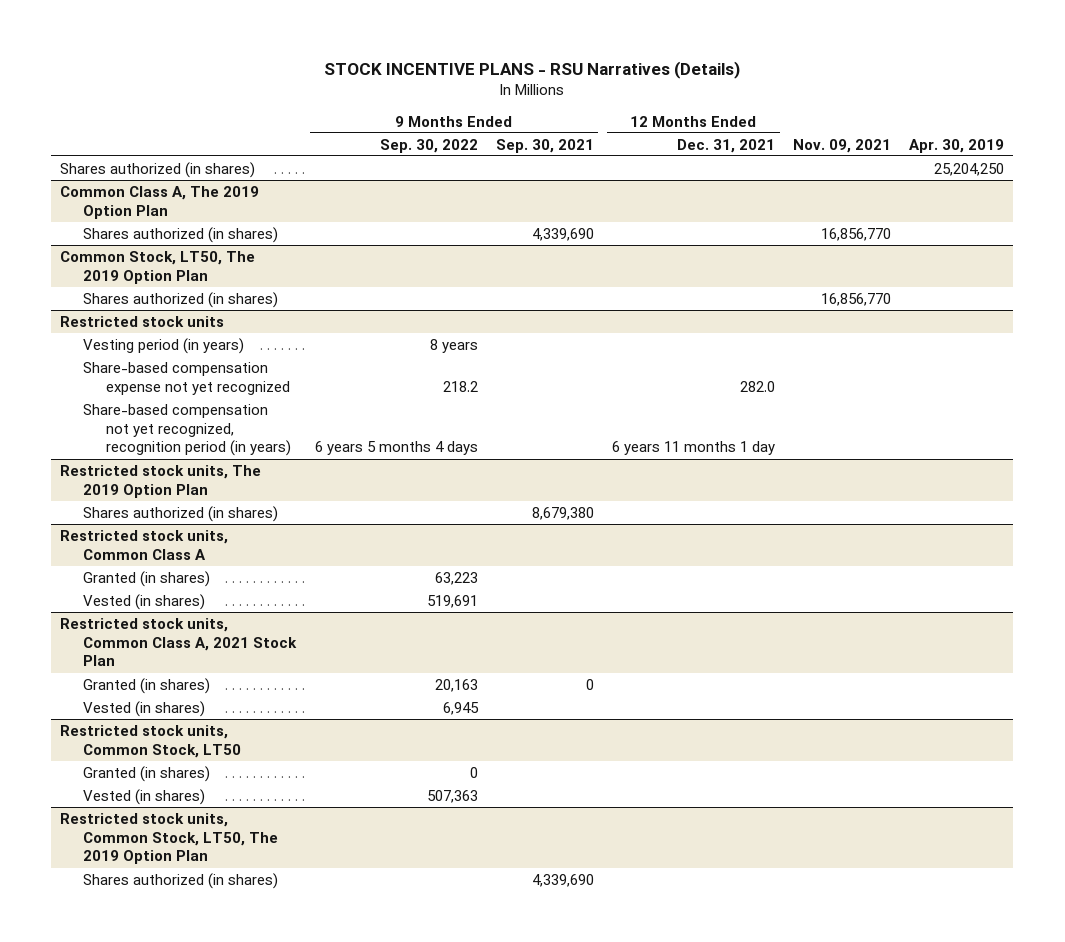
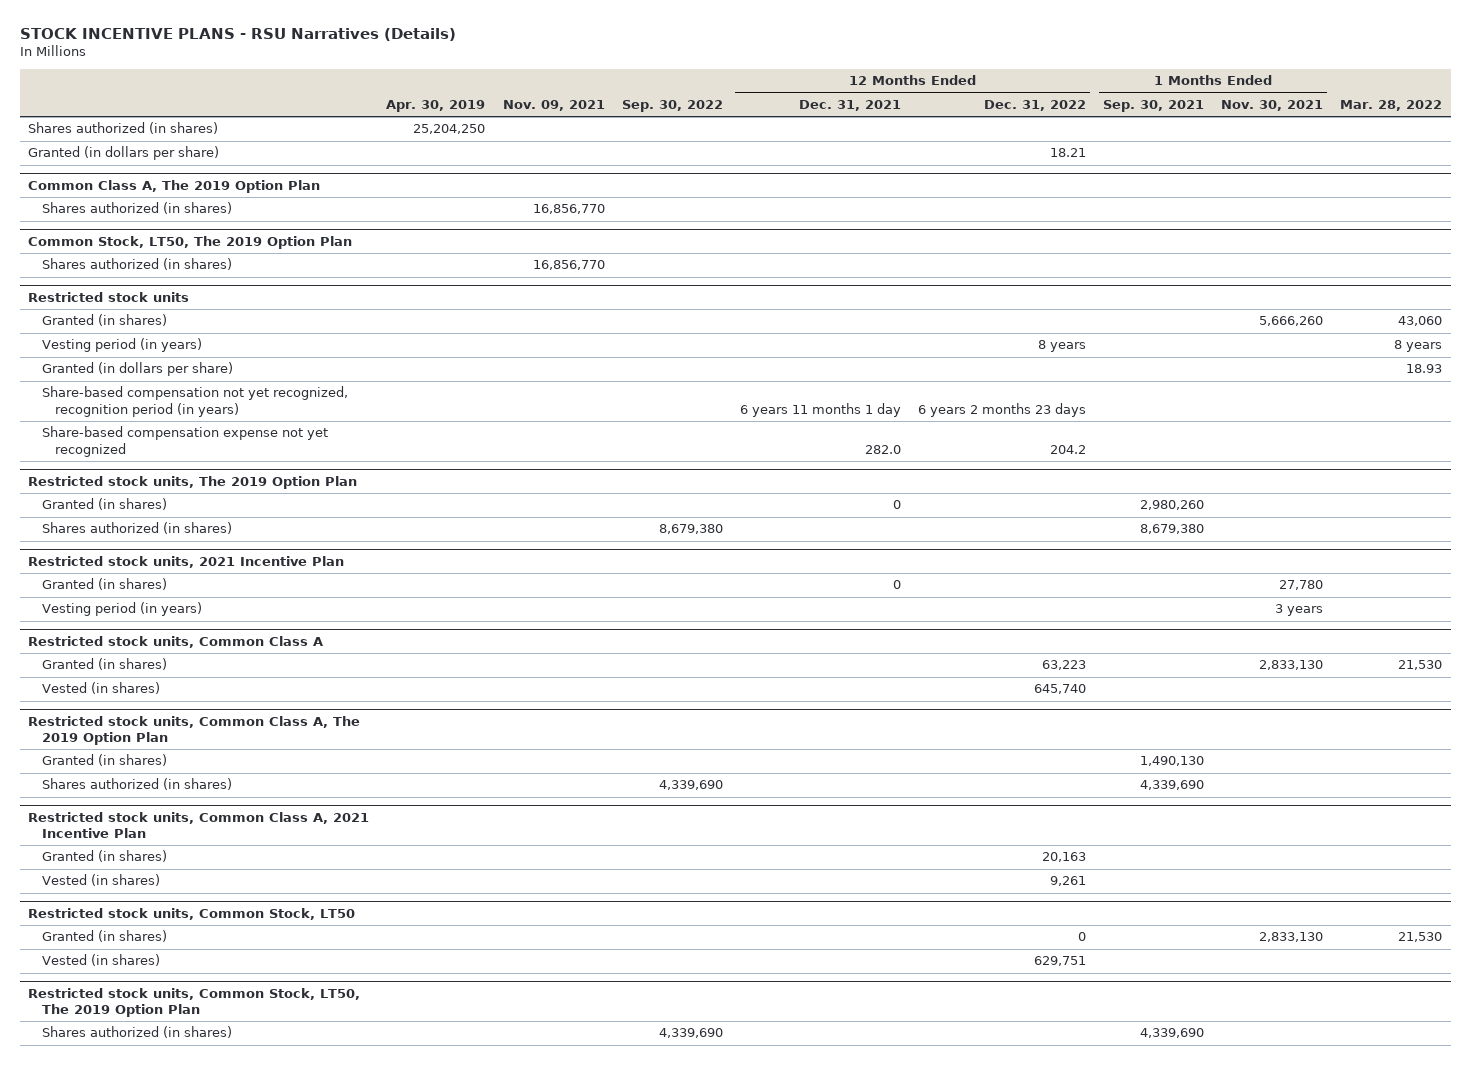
- | 9 Months Ended Sep. 30, 2022 | 9 Months Ended Sep. 30, 2021 | 12 Months Ended Dec. 31, 2021 | Nov. 09, 2021 | Apr. 30, 2019
+ | Apr. 30, 2019 | Nov. 09, 2021 | Sep. 30, 2022 | 12 Months Ended Dec. 31, 2021 | 12 Months Ended Dec. 31, 2022 | 1 Months Ended Sep. 30, 2021 | 1 Months Ended Nov. 30, 2021 | Mar. 28, 2022
+ Granted (in dollars per share) | | | | | 18.21 | | |
@ Restricted stock units
+ Granted (in shares) | | | | | | | 5,666,260 | 43,060
+ Granted (in dollars per share) | | | | | | | | 18.93
moved down: Share-based compensation expense not yet recognized | | | | 282.0 | 204.2 | | |
@ Restricted stock units, The 2019 Option Plan
+ Granted (in shares) | | | | 0 | | 2,980,260 | |
+ Restricted stock units, 2021 Incentive Plan
+ Granted (in shares) | | | | 0 | | | 27,780 |
+ Vesting period (in years) | | | | | | | 3 years |
- Restricted stock units, Common Class A, 2021 Stock Plan
+ Restricted stock units, Common Class A, The 2019 Option Plan
+ Granted (in shares) | | | | | | 1,490,130 | |
+ Shares authorized (in shares) | | | 4,339,690 | | | 4,339,690 | |
+ Restricted stock units, Common Class A, 2021 Incentive Plan

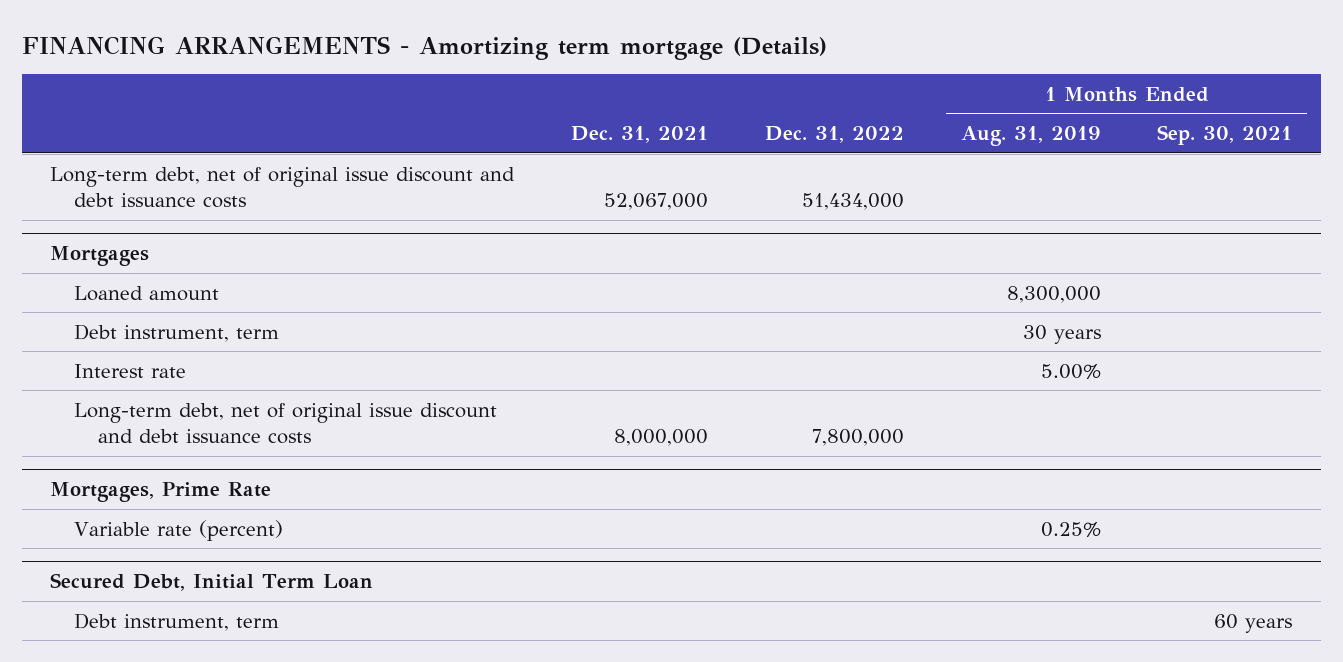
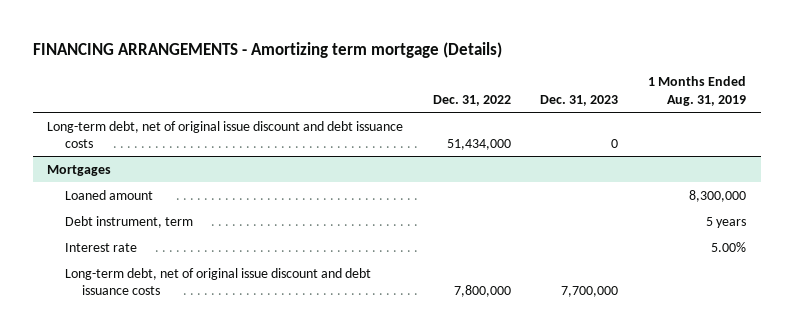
- | Dec. 31, 2021 | Dec. 31, 2022 | 1 Months Ended Aug. 31, 2019 | 1 Months Ended Sep. 30, 2021
+ | Dec. 31, 2022 | Dec. 31, 2023 | 1 Months Ended Aug. 31, 2019
@ Mortgages
- Debt instrument, term | | | 30 years |
+ Debt instrument, term | | | 5 years
- Mortgages, Prime Rate
- Variable rate (percent) | | | 0.25% |
- Secured Debt, Initial Term Loan
- Debt instrument, term | | | | 60 years

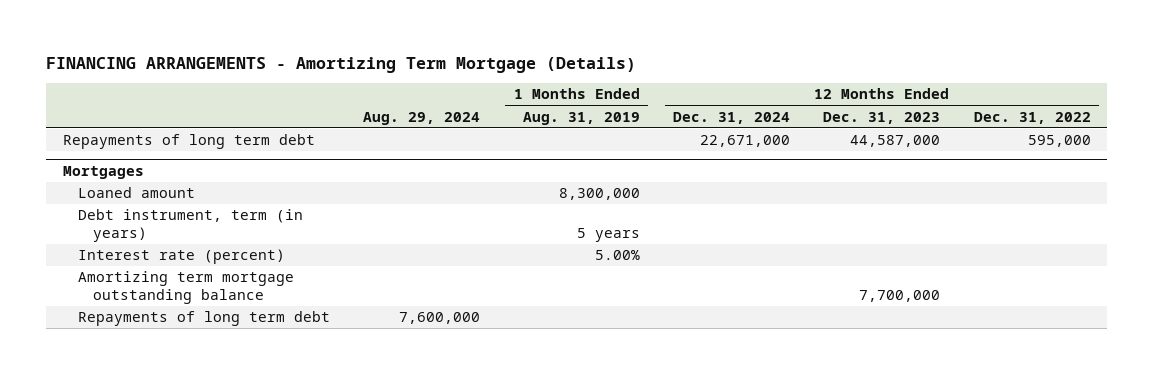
- FINANCING ARRANGEMENTS - Amortizing term mortgage (Details)
+ FINANCING ARRANGEMENTS - Amortizing Term Mortgage (Details)
- | Dec. 31, 2022 | Dec. 31, 2023 | 1 Months Ended Aug. 31, 2019
+ | Aug. 29, 2024 | 1 Months Ended Aug. 31, 2019 | 12 Months Ended Dec. 31, 2024 | 12 Months Ended Dec. 31, 2023 | 12 Months Ended Dec. 31, 2022
- Long-term debt, net of original issue discount and debt issuance costs | 51,434,000 | 0 |
+ Repayments of long term debt | | | 22,671,000 | 44,587,000 | 595,000
@ Mortgages
- Debt instrument, term | | | 5 years
- Interest rate | | | 5.00%
- Long-term debt, net of original issue discount and debt issuance costs | 7,800,000 | 7,700,000 |
+ Debt instrument, term (in years) | | 5 years | | |
+ Interest rate (percent) | | 5.00% | | |
+ Amortizing term mortgage outstanding balance | | | | 7,700,000 |
+ Repayments of long term debt | 7,600,000 | | | |

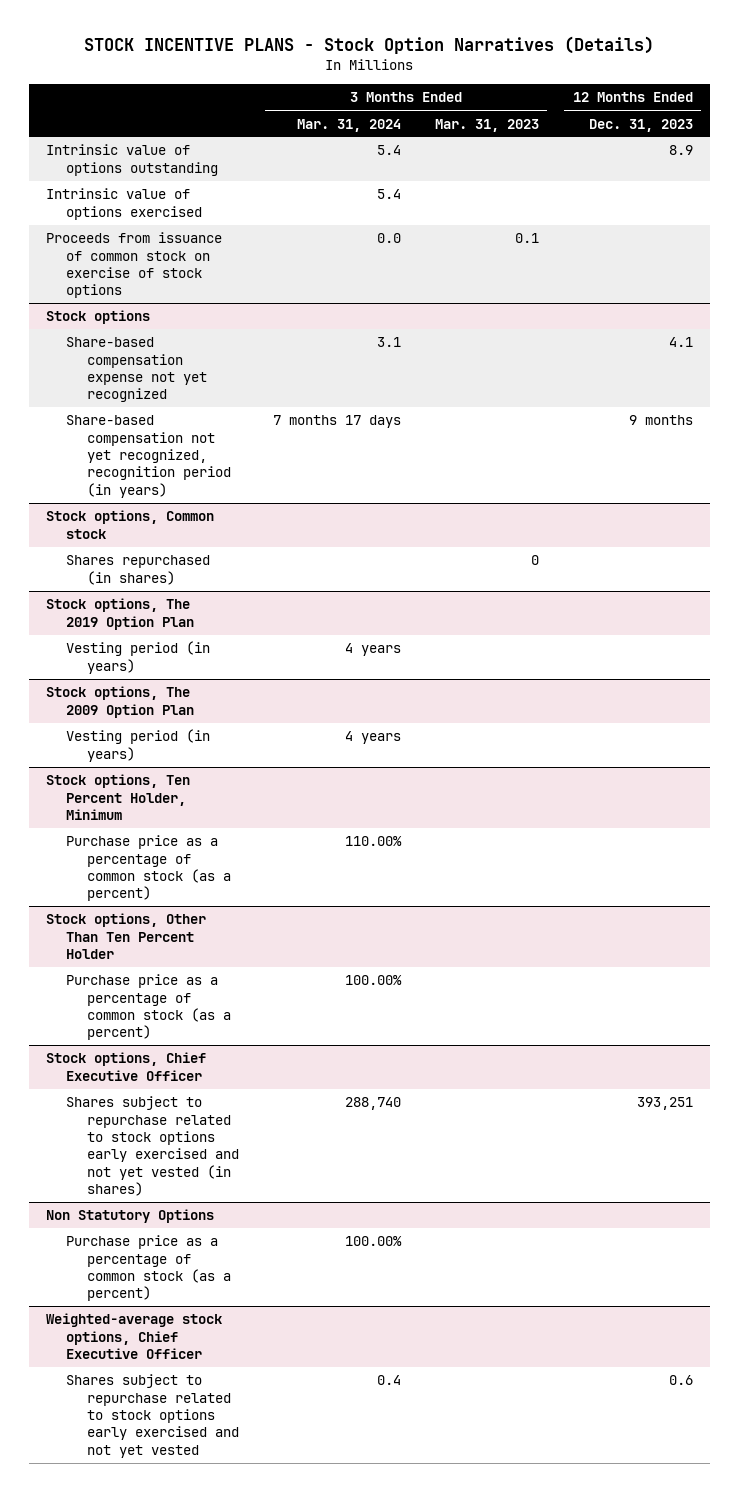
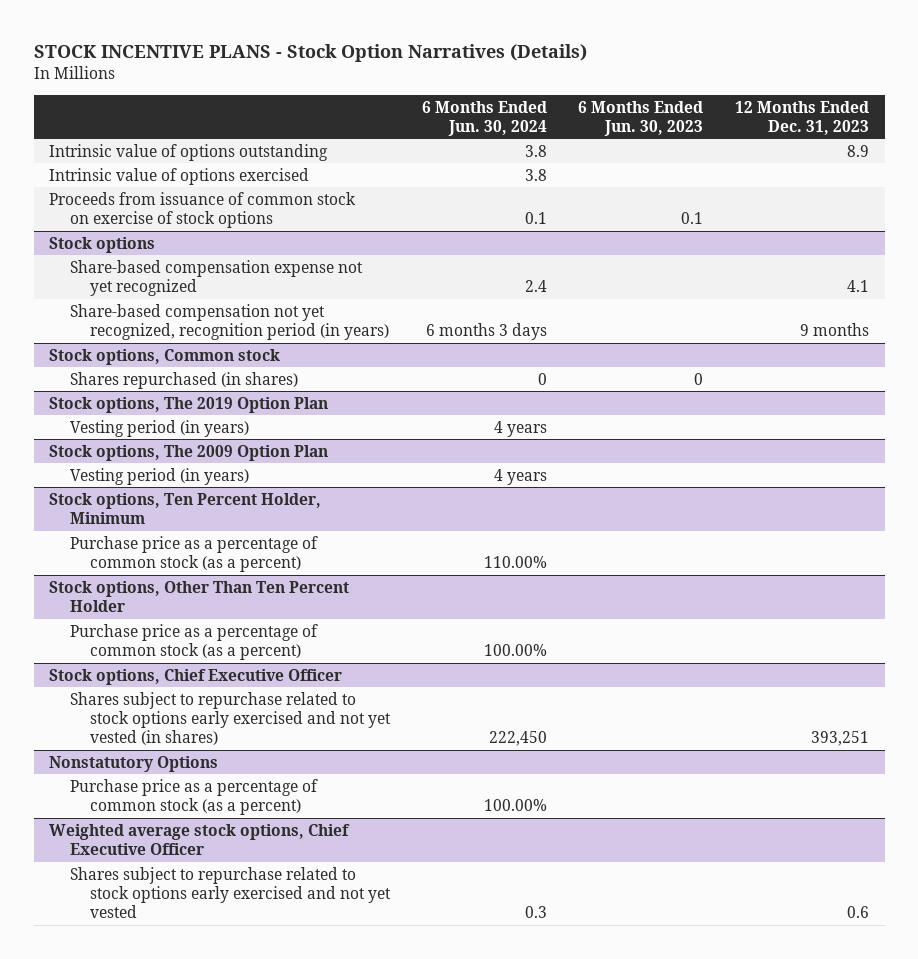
- | 3 Months Ended Mar. 31, 2024 | 3 Months Ended Mar. 31, 2023 | 12 Months Ended Dec. 31, 2023
+ | 6 Months Ended Jun. 30, 2024 | 6 Months Ended Jun. 30, 2023 | 12 Months Ended Dec. 31, 2023
- Non Statutory Options
+ Nonstatutory Options
- Weighted-average stock options, Chief Executive Officer
+ Weighted average stock options, Chief Executive Officer

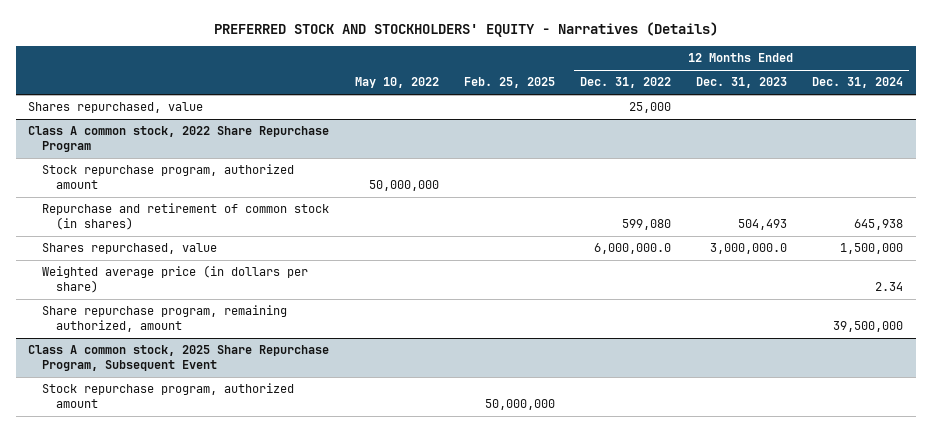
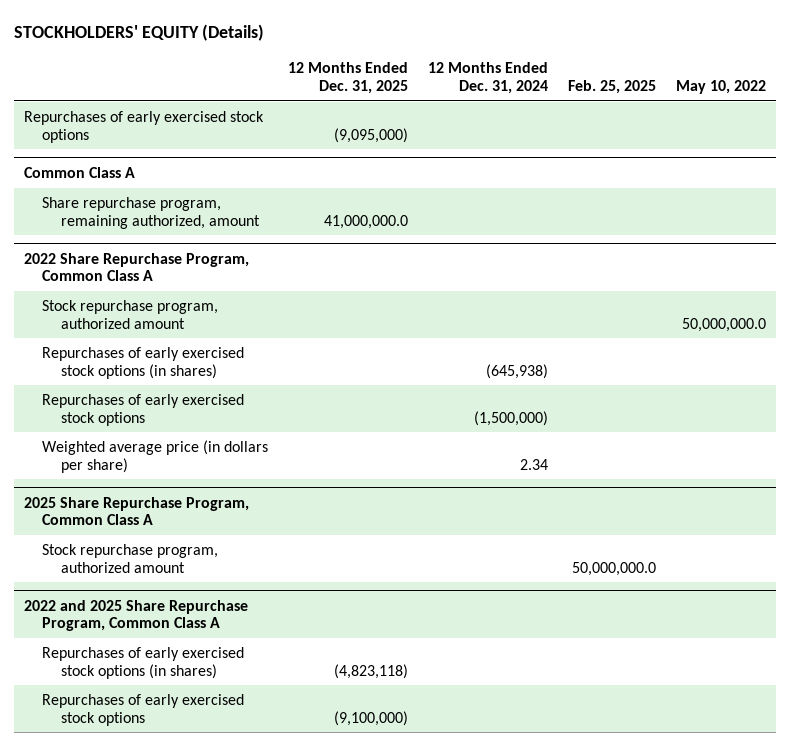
- PREFERRED STOCK AND STOCKHOLDERS' EQUITY - Narratives (Details)
+ STOCKHOLDERS' EQUITY (Details)
- | May 10, 2022 | Feb. 25, 2025 | 12 Months Ended Dec. 31, 2022 | 12 Months Ended Dec. 31, 2023 | 12 Months Ended Dec. 31, 2024
+ | 12 Months Ended Dec. 31, 2025 | 12 Months Ended Dec. 31, 2024 | Feb. 25, 2025 | May 10, 2022
- Shares repurchased, value | | | 25,000 | |
- Class A common stock, 2022 Share Repurchase Program
- Stock repurchase program, authorized amount | 50,000,000 | | | |
- Repurchase and retirement of common stock (in shares) | | | 599,080 | 504,493 | 645,938
- Shares repurchased, value | | | 6,000,000.0 | 3,000,000.0 | 1,500,000
+ Repurchases of early exercised stock options | (9,095,000) | | |
+ Common Class A
+ Share repurchase program, remaining authorized, amount | 41,000,000.0 | | |
+ 2022 Share Repurchase Program, Common Class A
+ Stock repurchase program, authorized amount | | | | 50,000,000.0
+ Repurchases of early exercised stock options (in shares) | | (645,938) | |
+ Repurchases of early exercised stock options | | (1,500,000) | |
- Share repurchase program, remaining authorized, amount | | | | | 39,500,000
- Class A common stock, 2025 Share Repurchase Program, Subsequent Event
- Stock repurchase program, authorized amount | | 50,000,000 | | |
+ 2025 Share Repurchase Program, Common Class A
+ Stock repurchase program, authorized amount | | | 50,000,000.0 |
+ 2022 and 2025 Share Repurchase Program, Common Class A
+ Repurchases of early exercised stock options (in shares) | (4,823,118) | | |
+ Repurchases of early exercised stock options | (9,100,000) | | |

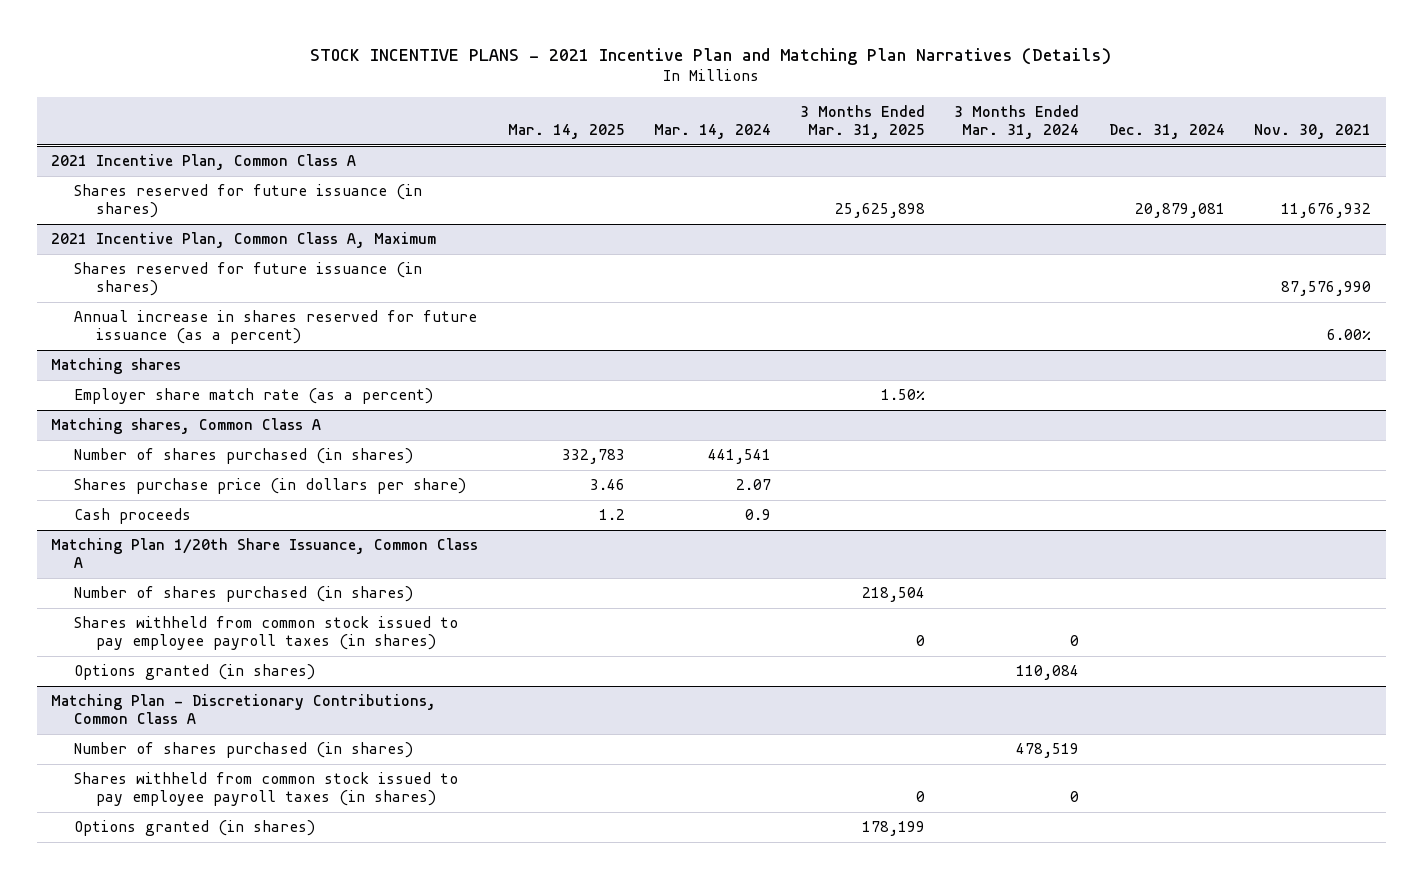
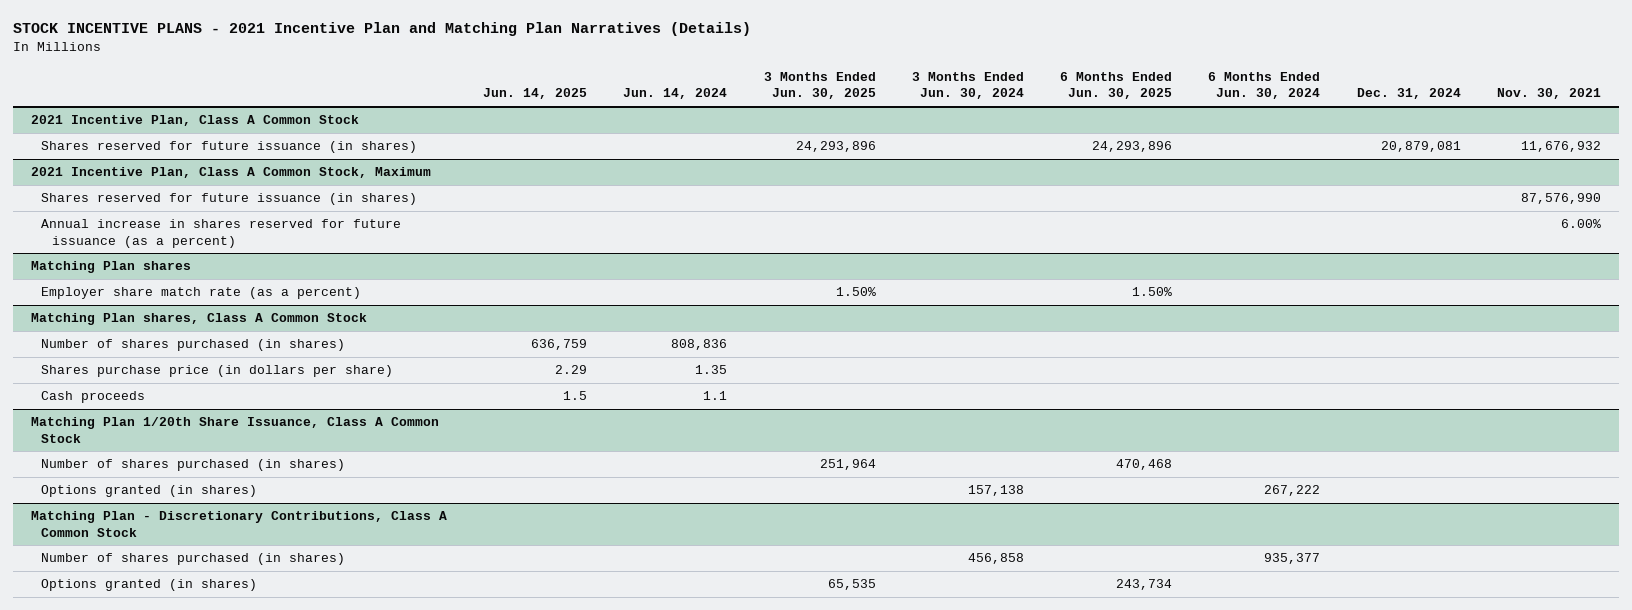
- | Mar. 14, 2025 | Mar. 14, 2024 | 3 Months Ended Mar. 31, 2025 | 3 Months Ended Mar. 31, 2024 | Dec. 31, 2024 | Nov. 30, 2021
+ | Jun. 14, 2025 | Jun. 14, 2024 | 3 Months Ended Jun. 30, 2025 | 3 Months Ended Jun. 30, 2024 | 6 Months Ended Jun. 30, 2025 | 6 Months Ended Jun. 30, 2024 | Dec. 31, 2024 | Nov. 30, 2021
- 2021 Incentive Plan, Common Class A
+ 2021 Incentive Plan, Class A Common Stock
- 2021 Incentive Plan, Common Class A, Maximum
+ 2021 Incentive Plan, Class A Common Stock, Maximum
- Matching shares
+ Matching Plan shares
- Matching shares, Common Class A
+ Matching Plan shares, Class A Common Stock
- Matching Plan 1/20th Share Issuance, Common Class A
+ Matching Plan 1/20th Share Issuance, Class A Common Stock
- Shares withheld from common stock issued to pay employee payroll taxes (in shares) | | | 0 | 0 | |
- Matching Plan - Discretionary Contributions, Common Class A
+ Matching Plan - Discretionary Contributions, Class A Common Stock
- Shares withheld from common stock issued to pay employee payroll taxes (in shares) | | | 0 | 0 | |

